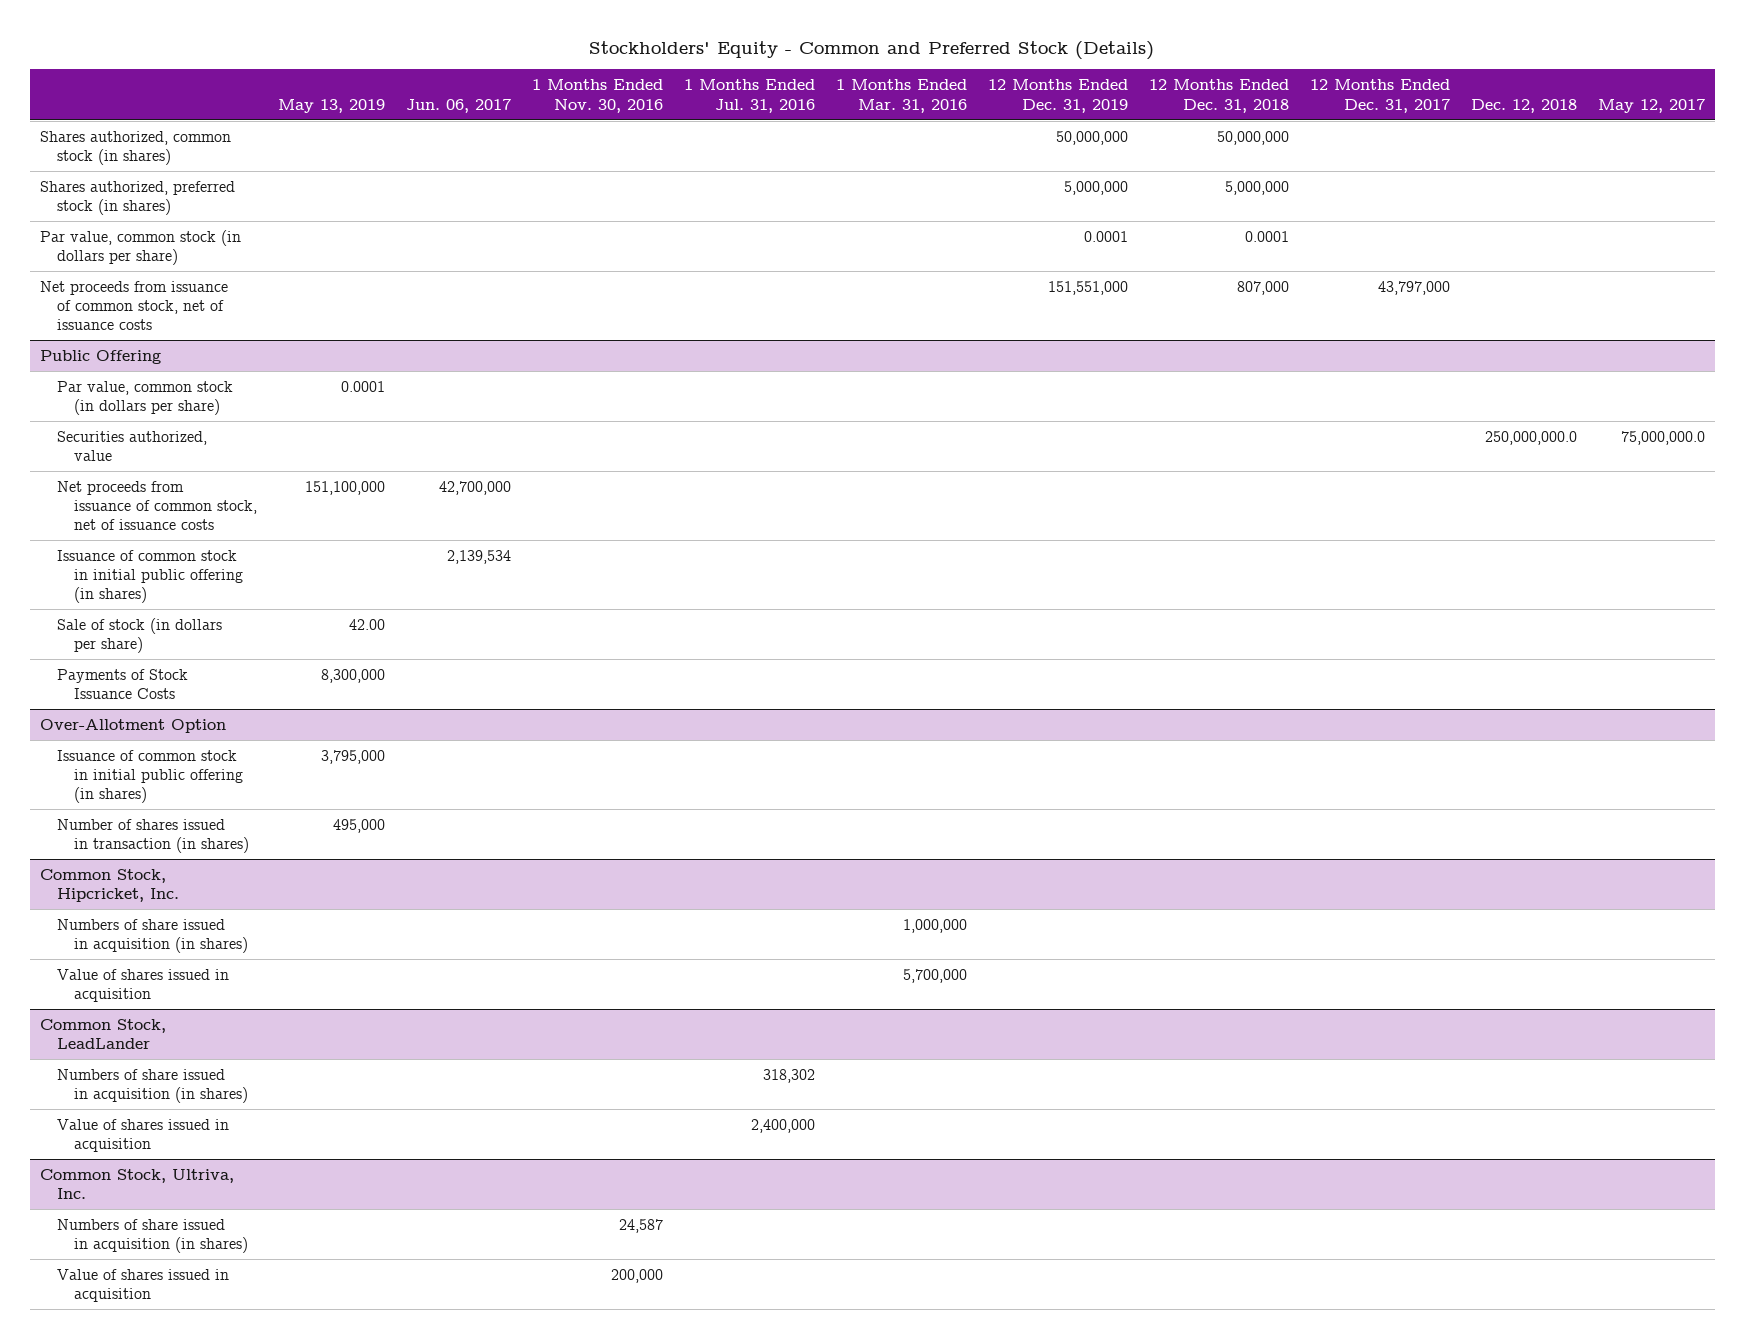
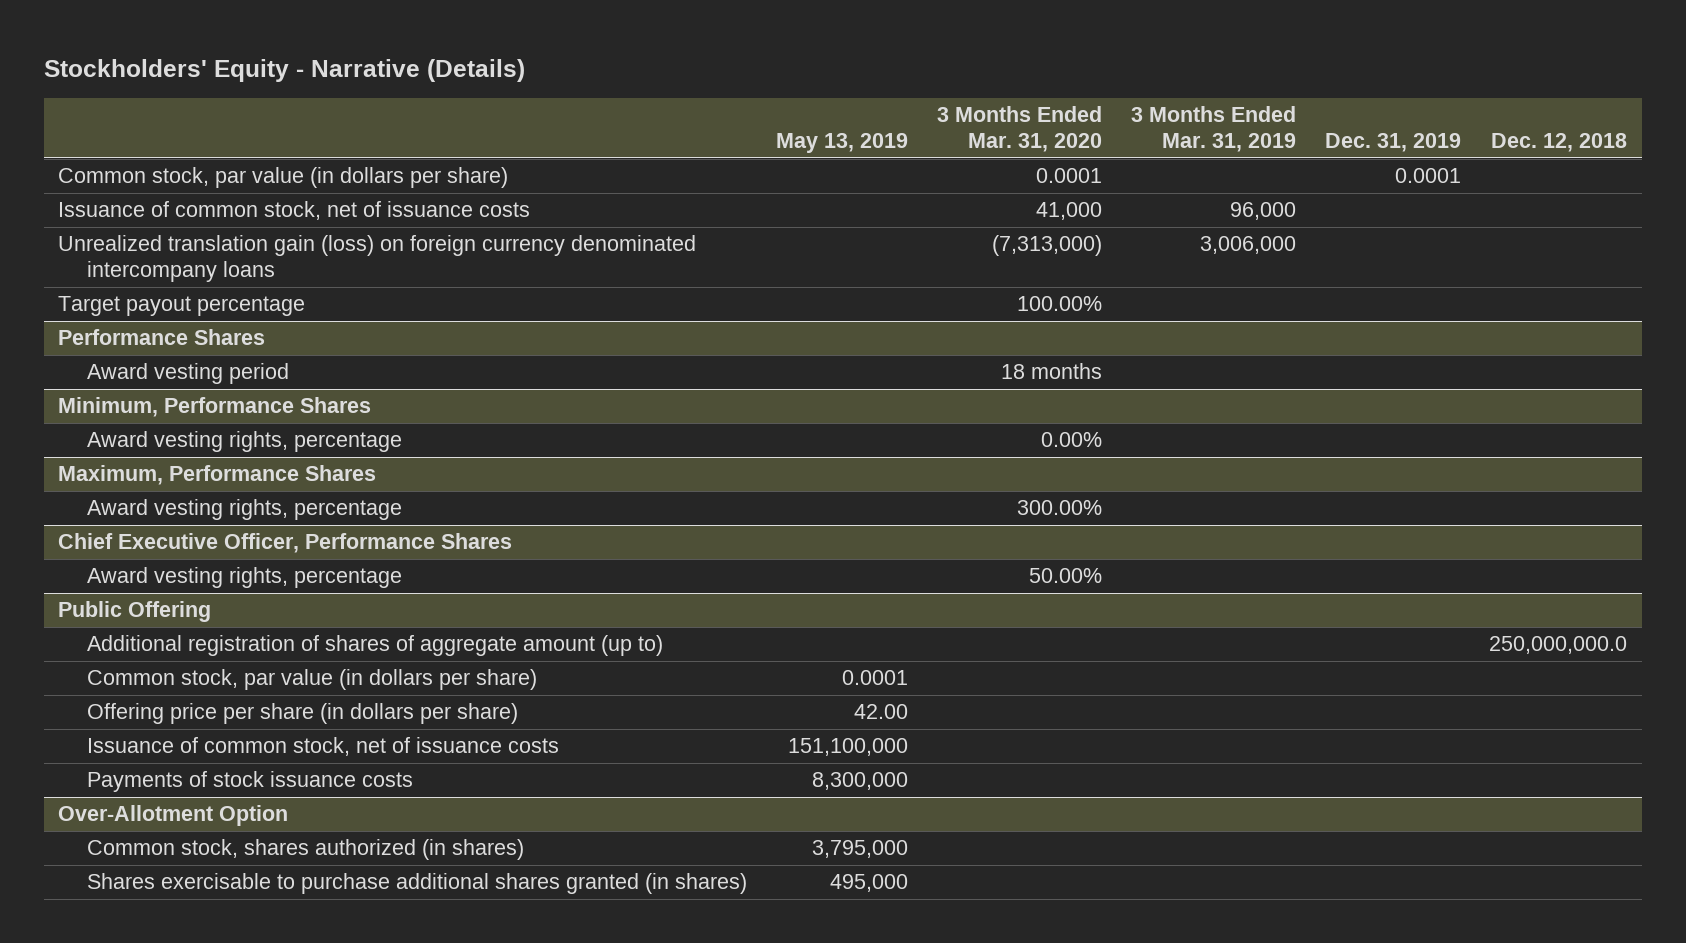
- Stockholders' Equity - Common and Preferred Stock (Details)
+ Stockholders' Equity - Narrative (Details)
- | May 13, 2019 | Jun. 06, 2017 | 1 Months Ended Nov. 30, 2016 | 1 Months Ended Jul. 31, 2016 | 1 Months Ended Mar. 31, 2016 | 12 Months Ended Dec. 31, 2019 | 12 Months Ended Dec. 31, 2018 | 12 Months Ended Dec. 31, 2017 | Dec. 12, 2018 | May 12, 2017
+ | May 13, 2019 | 3 Months Ended Mar. 31, 2020 | 3 Months Ended Mar. 31, 2019 | Dec. 31, 2019 | Dec. 12, 2018
- Shares authorized, common stock (in shares) | | | | | | 50,000,000 | 50,000,000 | | |
- Shares authorized, preferred stock (in shares) | | | | | | 5,000,000 | 5,000,000 | | |
- Par value, common stock (in dollars per share) | | | | | | 0.0001 | 0.0001 | | |
- Net proceeds from issuance of common stock, net of issuance costs | | | | | | 151,551,000 | 807,000 | 43,797,000 | |
+ Common stock, par value (in dollars per share) | | 0.0001 | | 0.0001 |
+ Issuance of common stock, net of issuance costs | | 41,000 | 96,000 | |
+ Unrealized translation gain (loss) on foreign currency denominated intercompany loans | | (7,313,000) | 3,006,000 | |
+ Target payout percentage | | 100.00% | | |
+ Performance Shares
+ Award vesting period | | 18 months | | |
+ Minimum, Performance Shares
+ Award vesting rights, percentage | | 0.00% | | |
+ Maximum, Performance Shares
+ Award vesting rights, percentage | | 300.00% | | |
+ Chief Executive Officer, Performance Shares
+ Award vesting rights, percentage | | 50.00% | | |
@ Public Offering
- Par value, common stock (in dollars per share) | 0.0001 | | | | | | | | |
- Securities authorized, value | | | | | | | | | 250,000,000.0 | 75,000,000.0
- Net proceeds from issuance of common stock, net of issuance costs | 151,100,000 | 42,700,000 | | | | | | | |
- Issuance of common stock in initial public offering (in shares) | | 2,139,534 | | | | | | | |
- Sale of stock (in dollars per share) | 42.00 | | | | | | | | |
- Payments of Stock Issuance Costs | 8,300,000 | | | | | | | | |
+ Additional registration of shares of aggregate amount (up to) | | | | | 250,000,000.0
+ Common stock, par value (in dollars per share) | 0.0001 | | | |
+ Offering price per share (in dollars per share) | 42.00 | | | |
+ Issuance of common stock, net of issuance costs | 151,100,000 | | | |
+ Payments of stock issuance costs | 8,300,000 | | | |
@ Over-Allotment Option
- Issuance of common stock in initial public offering (in shares) | 3,795,000 | | | | | | | | |
- Number of shares issued in transaction (in shares) | 495,000 | | | | | | | | |
- Common Stock, Hipcricket, Inc.
- Numbers of share issued in acquisition (in shares) | | | | | 1,000,000 | | | | |
- Value of shares issued in acquisition | | | | | 5,700,000 | | | | |
- Common Stock, LeadLander
- Numbers of share issued in acquisition (in shares) | | | | 318,302 | | | | | |
- Value of shares issued in acquisition | | | | 2,400,000 | | | | | |
- Common Stock, Ultriva, Inc.
- Numbers of share issued in acquisition (in shares) | | | 24,587 | | | | | | |
- Value of shares issued in acquisition | | | 200,000 | | | | | | |
@ Over-Allotment Option
+ Common stock, shares authorized (in shares) | 3,795,000 | | | |
+ Shares exercisable to purchase additional shares granted (in shares) | 495,000 | | | |

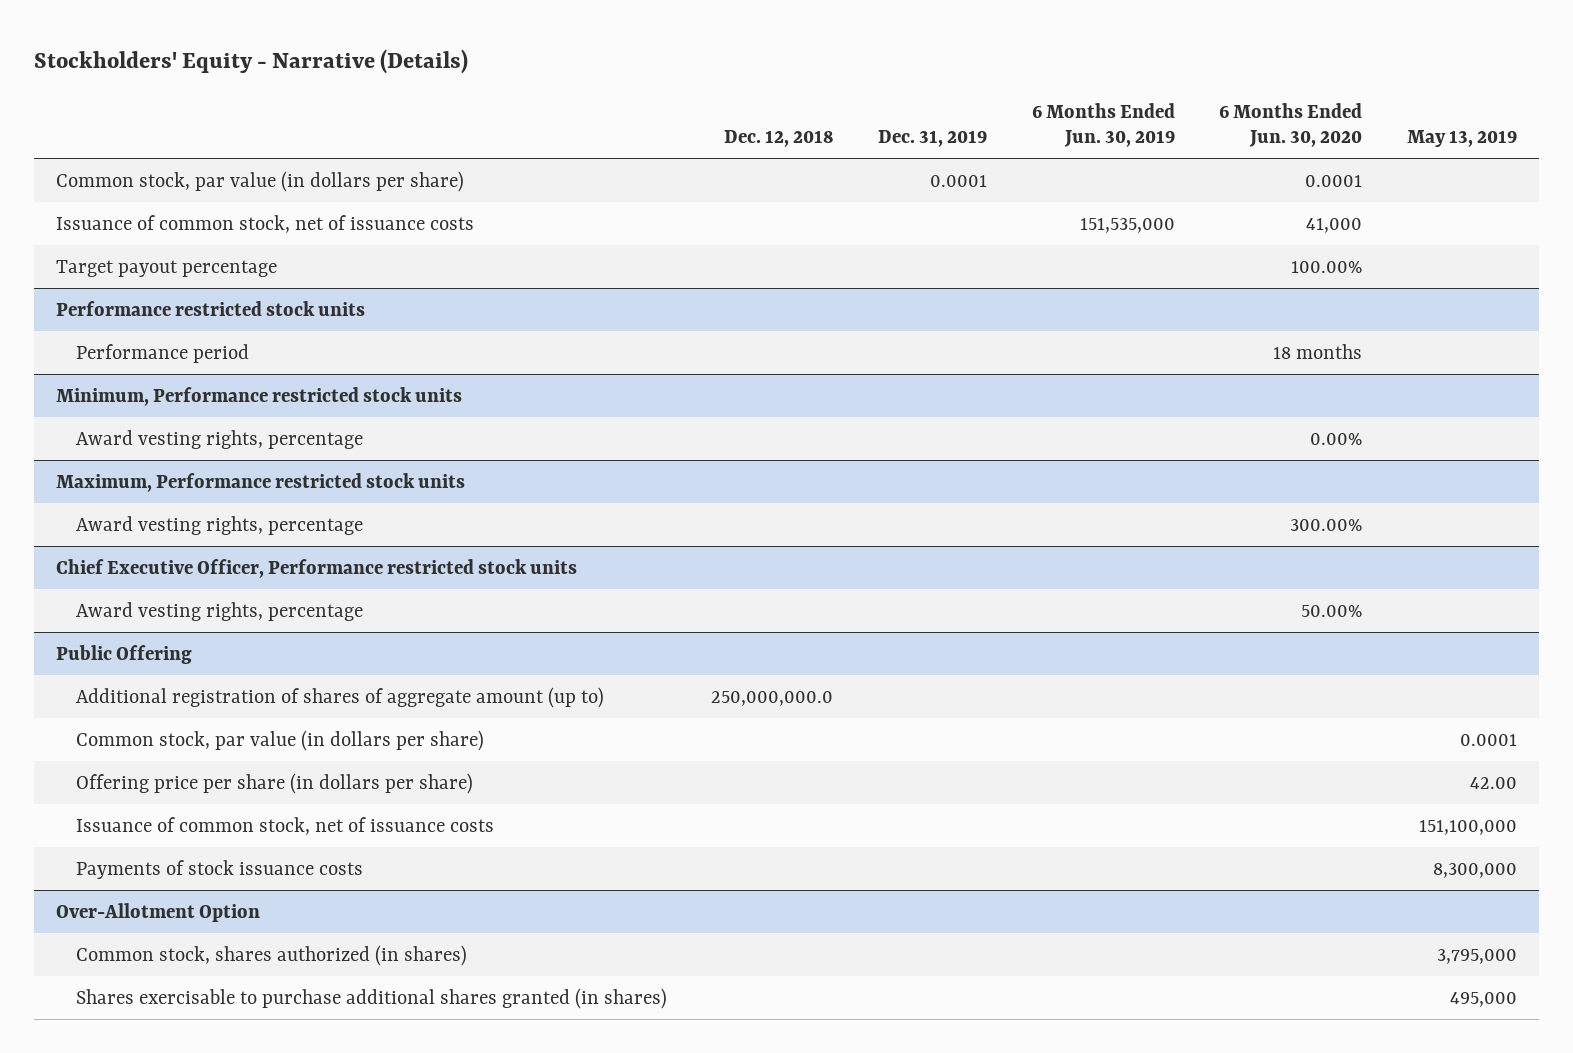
- | May 13, 2019 | 3 Months Ended Mar. 31, 2020 | 3 Months Ended Mar. 31, 2019 | Dec. 31, 2019 | Dec. 12, 2018
+ | Dec. 12, 2018 | Dec. 31, 2019 | 6 Months Ended Jun. 30, 2019 | 6 Months Ended Jun. 30, 2020 | May 13, 2019
- Unrealized translation gain (loss) on foreign currency denominated intercompany loans | | (7,313,000) | 3,006,000 | |
- Performance Shares
- Award vesting period | | 18 months | | |
- Minimum, Performance Shares
- Award vesting rights, percentage | | 0.00% | | |
- Maximum, Performance Shares
- Award vesting rights, percentage | | 300.00% | | |
- Chief Executive Officer, Performance Shares
+ Performance restricted stock units
+ Performance period | | | | 18 months |
+ Minimum, Performance restricted stock units
+ Award vesting rights, percentage | | | | 0.00% |
+ Maximum, Performance restricted stock units
+ Award vesting rights, percentage | | | | 300.00% |
+ Chief Executive Officer, Performance restricted stock units

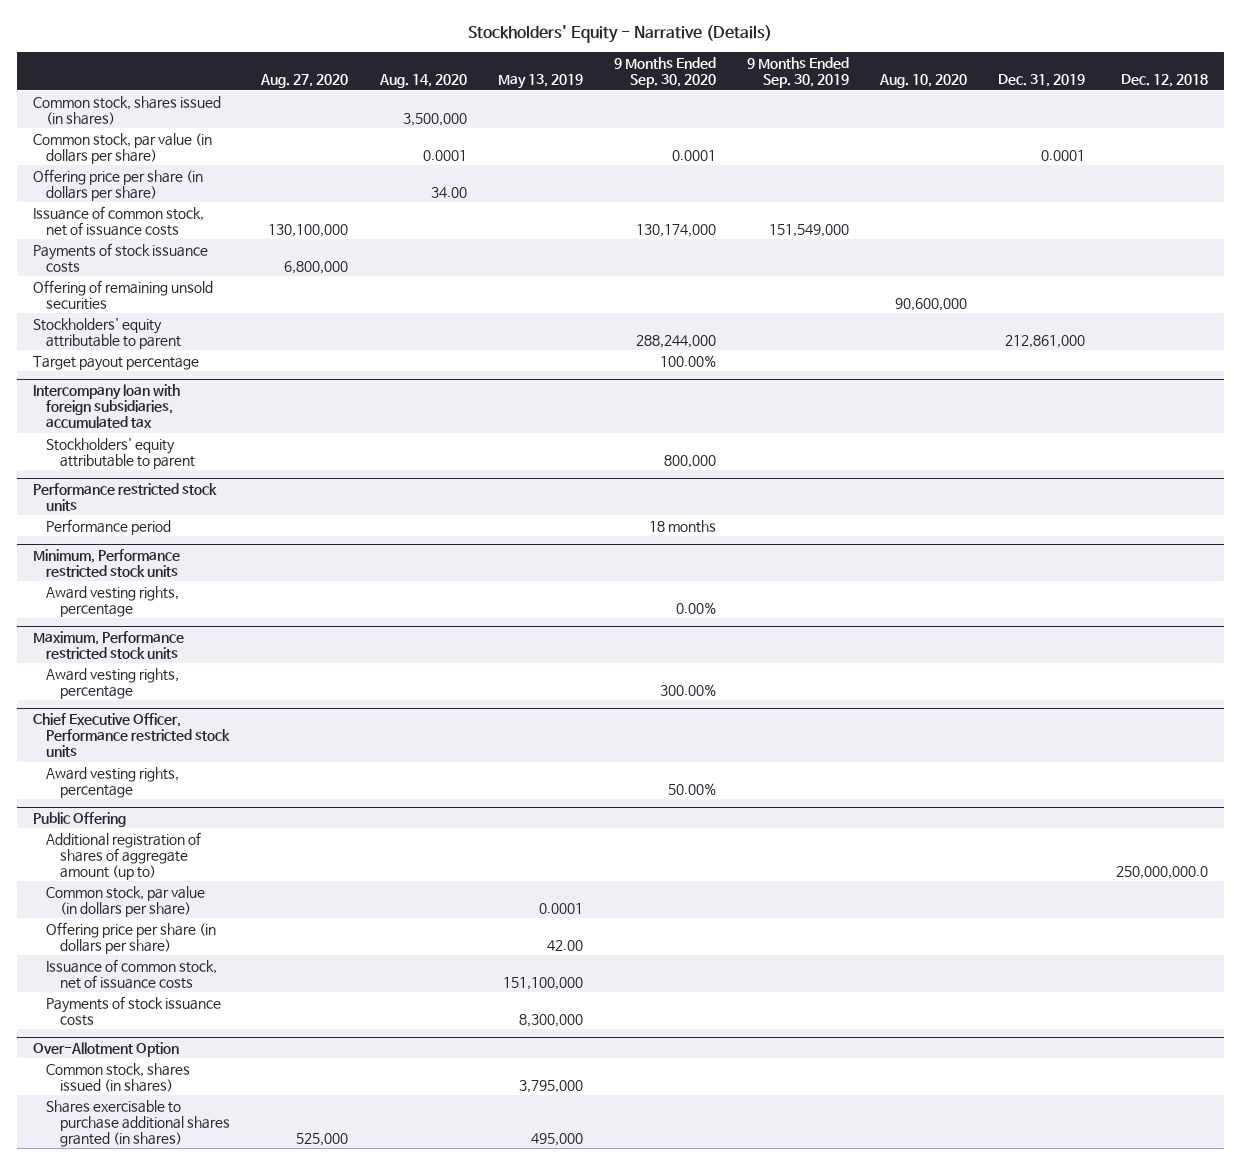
- | Dec. 12, 2018 | Dec. 31, 2019 | 6 Months Ended Jun. 30, 2019 | 6 Months Ended Jun. 30, 2020 | May 13, 2019
+ | Aug. 27, 2020 | Aug. 14, 2020 | May 13, 2019 | 9 Months Ended Sep. 30, 2020 | 9 Months Ended Sep. 30, 2019 | Aug. 10, 2020 | Dec. 31, 2019 | Dec. 12, 2018
+ Common stock, shares issued (in shares) | | 3,500,000 | | | | | |
+ Offering price per share (in dollars per share) | | 34.00 | | | | | |
+ Payments of stock issuance costs | 6,800,000 | | | | | | |
+ Offering of remaining unsold securities | | | | | | 90,600,000 | |
+ Stockholders' equity attributable to parent | | | | 288,244,000 | | | 212,861,000 |
+ Intercompany loan with foreign subsidiaries, accumulated tax
+ Stockholders' equity attributable to parent | | | | 800,000 | | | |
@ Over-Allotment Option
- Common stock, shares authorized (in shares) | | | | | 3,795,000
+ Common stock, shares issued (in shares) | | | 3,795,000 | | | | |

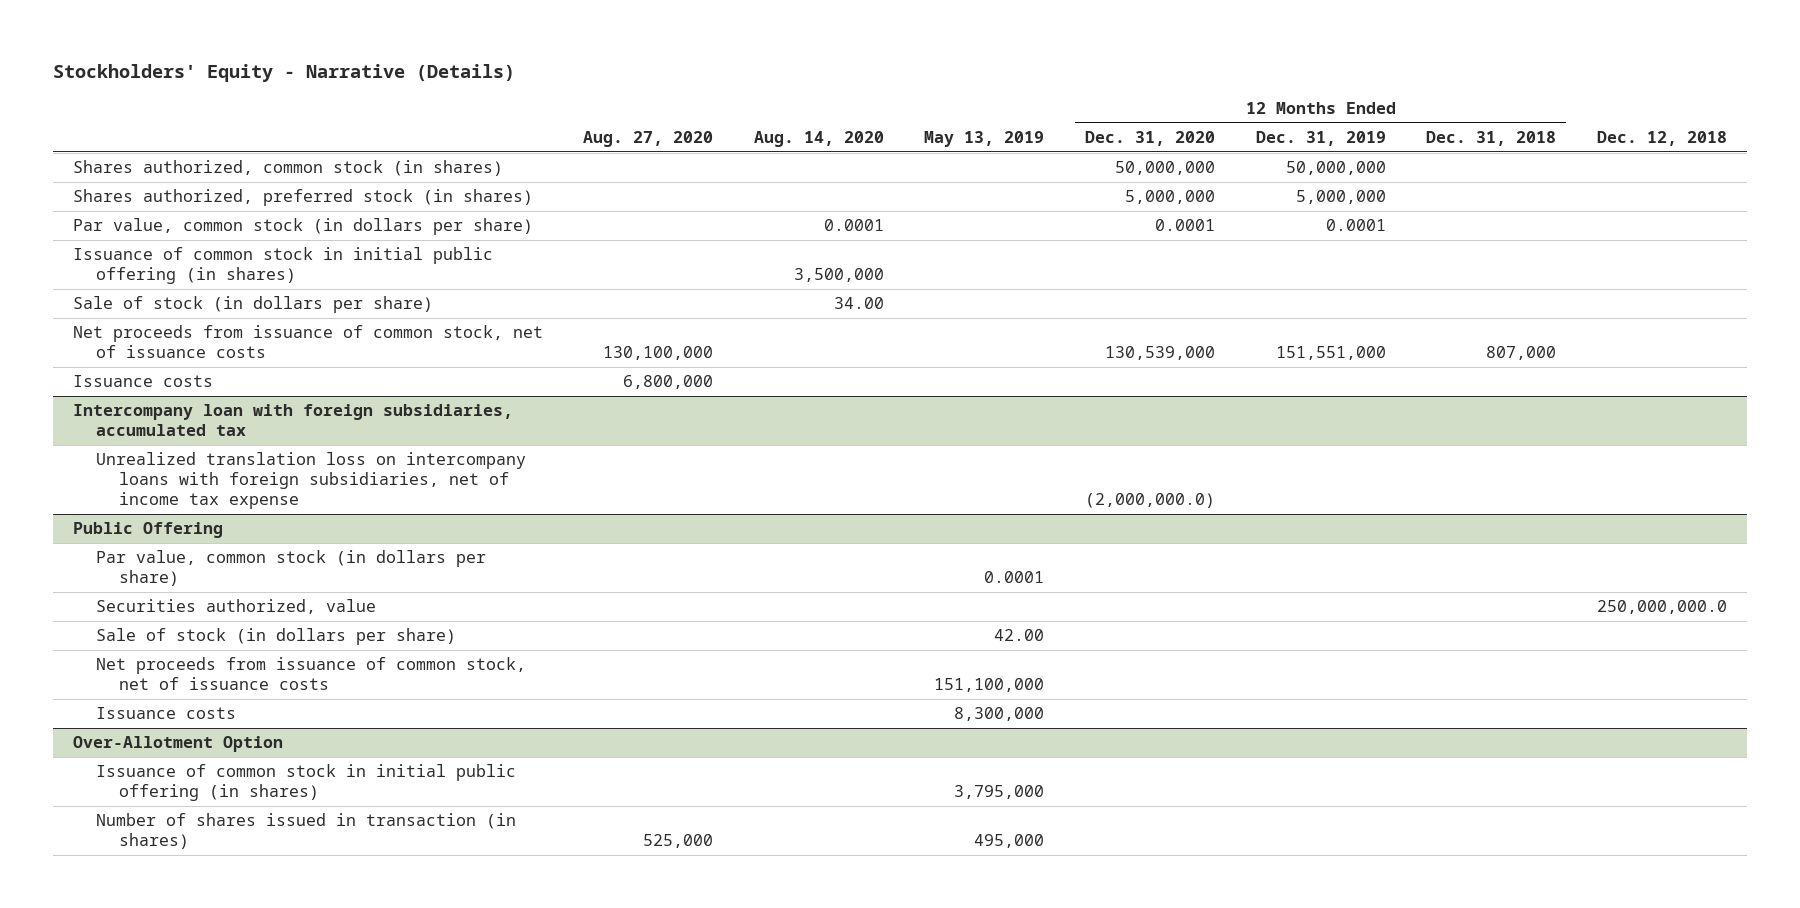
- | Aug. 27, 2020 | Aug. 14, 2020 | May 13, 2019 | 9 Months Ended Sep. 30, 2020 | 9 Months Ended Sep. 30, 2019 | Aug. 10, 2020 | Dec. 31, 2019 | Dec. 12, 2018
+ | Aug. 27, 2020 | Aug. 14, 2020 | May 13, 2019 | 12 Months Ended Dec. 31, 2020 | 12 Months Ended Dec. 31, 2019 | 12 Months Ended Dec. 31, 2018 | Dec. 12, 2018
- Common stock, shares issued (in shares) | | 3,500,000 | | | | | |
- Common stock, par value (in dollars per share) | | 0.0001 | | 0.0001 | | | 0.0001 |
- Offering price per share (in dollars per share) | | 34.00 | | | | | |
- Issuance of common stock, net of issuance costs | 130,100,000 | | | 130,174,000 | 151,549,000 | | |
- Payments of stock issuance costs | 6,800,000 | | | | | | |
- Offering of remaining unsold securities | | | | | | 90,600,000 | |
- Stockholders' equity attributable to parent | | | | 288,244,000 | | | 212,861,000 |
- Target payout percentage | | | | 100.00% | | | |
+ Shares authorized, common stock (in shares) | | | | 50,000,000 | 50,000,000 | |
+ Shares authorized, preferred stock (in shares) | | | | 5,000,000 | 5,000,000 | |
+ Par value, common stock (in dollars per share) | | 0.0001 | | 0.0001 | 0.0001 | |
+ Issuance of common stock in initial public offering (in shares) | | 3,500,000 | | | | |
+ Sale of stock (in dollars per share) | | 34.00 | | | | |
+ Net proceeds from issuance of common stock, net of issuance costs | 130,100,000 | | | 130,539,000 | 151,551,000 | 807,000 |
+ Issuance costs | 6,800,000 | | | | | |
@ Intercompany loan with foreign subsidiaries, accumulated tax
- Stockholders' equity attributable to parent | | | | 800,000 | | | |
- Performance restricted stock units
- Performance period | | | | 18 months | | | |
- Minimum, Performance restricted stock units
- Award vesting rights, percentage | | | | 0.00% | | | |
- Maximum, Performance restricted stock units
- Award vesting rights, percentage | | | | 300.00% | | | |
- Chief Executive Officer, Performance restricted stock units
- Award vesting rights, percentage | | | | 50.00% | | | |
@ Intercompany loan with foreign subsidiaries, accumulated tax
+ Unrealized translation loss on intercompany loans with foreign subsidiaries, net of income tax expense | | | | (2,000,000.0) | | |
@ Public Offering
- Additional registration of shares of aggregate amount (up to) | | | | | | | | 250,000,000.0
- Common stock, par value (in dollars per share) | | | 0.0001 | | | | |
- Offering price per share (in dollars per share) | | | 42.00 | | | | |
- Issuance of common stock, net of issuance costs | | | 151,100,000 | | | | |
- Payments of stock issuance costs | | | 8,300,000 | | | | |
+ Par value, common stock (in dollars per share) | | | 0.0001 | | | |
+ Securities authorized, value | | | | | | | 250,000,000.0
+ Sale of stock (in dollars per share) | | | 42.00 | | | |
+ Net proceeds from issuance of common stock, net of issuance costs | | | 151,100,000 | | | |
+ Issuance costs | | | 8,300,000 | | | |
@ Over-Allotment Option
- Common stock, shares issued (in shares) | | | 3,795,000 | | | | |
- Shares exercisable to purchase additional shares granted (in shares) | 525,000 | | 495,000 | | | | |
+ Issuance of common stock in initial public offering (in shares) | | | 3,795,000 | | | |
+ Number of shares issued in transaction (in shares) | 525,000 | | 495,000 | | | |

